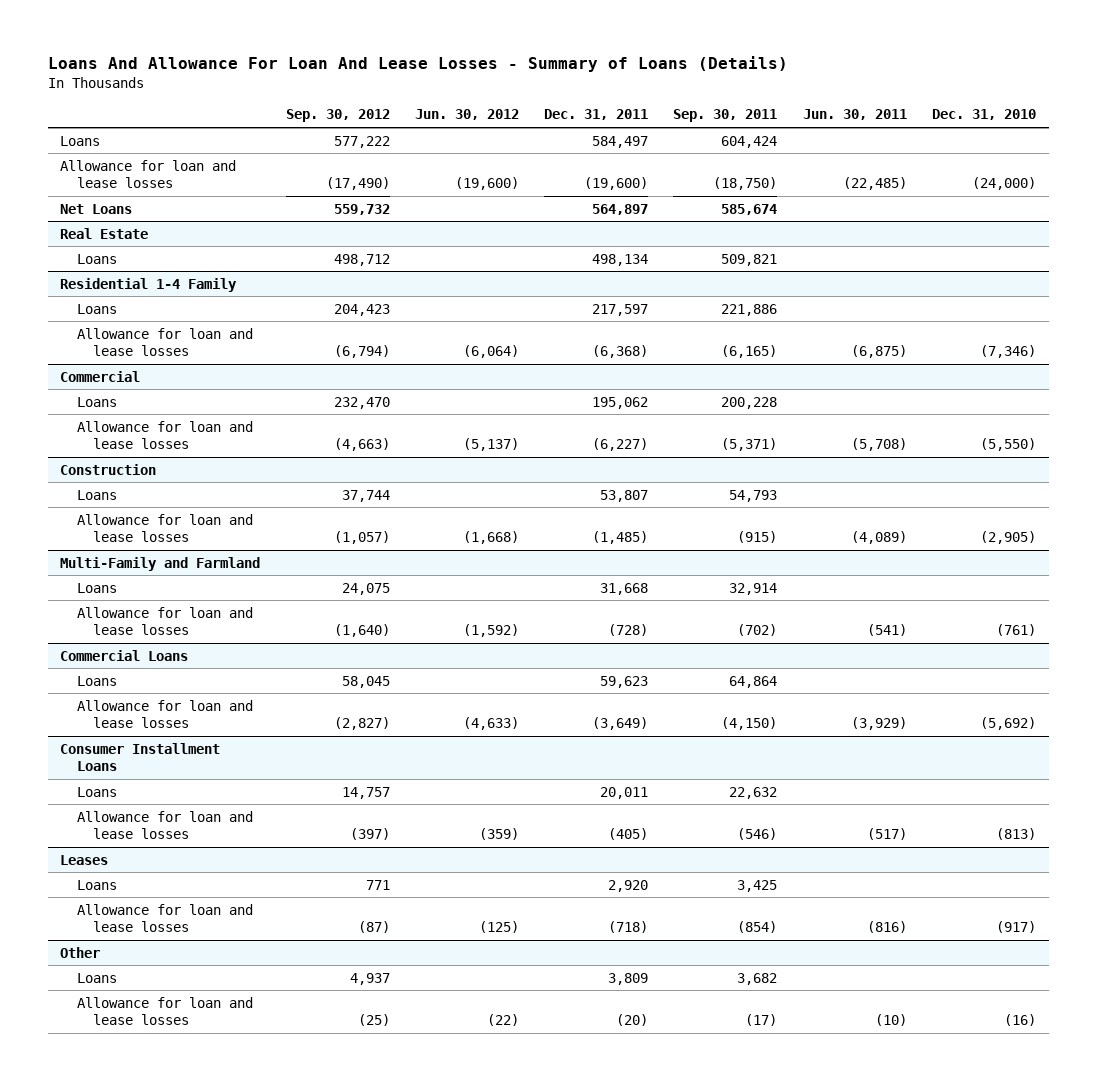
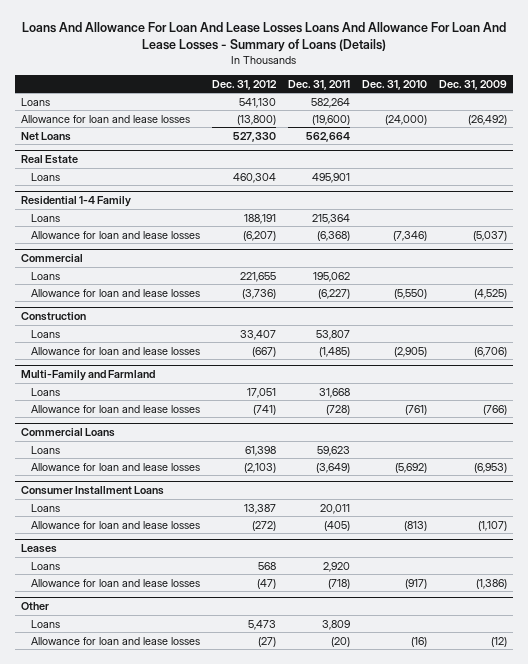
- Loans And Allowance For Loan And Lease Losses - Summary of Loans (Details)
+ Loans And Allowance For Loan And Lease Losses Loans And Allowance For Loan And Lease Losses - Summary of Loans (Details)
- | Sep. 30, 2012 | Jun. 30, 2012 | Dec. 31, 2011 | Sep. 30, 2011 | Jun. 30, 2011 | Dec. 31, 2010
+ | Dec. 31, 2012 | Dec. 31, 2011 | Dec. 31, 2010 | Dec. 31, 2009
- Loans | 577,222 | | 584,497 | 604,424 | |
+ Loans | 541,130 | 582,264 | |
- Net Loans | 559,732 | | 564,897 | 585,674 | |
+ Net Loans | 527,330 | 562,664 | |
@ Real Estate
- Loans | 498,712 | | 498,134 | 509,821 | |
+ Loans | 460,304 | 495,901 | |
@ Residential 1-4 Family
- Loans | 204,423 | | 217,597 | 221,886 | |
+ Loans | 188,191 | 215,364 | |

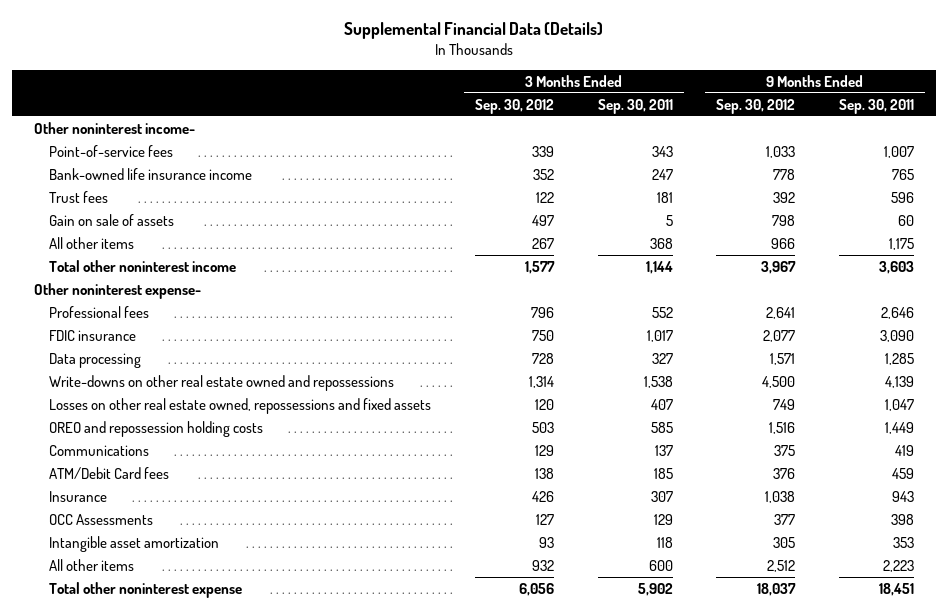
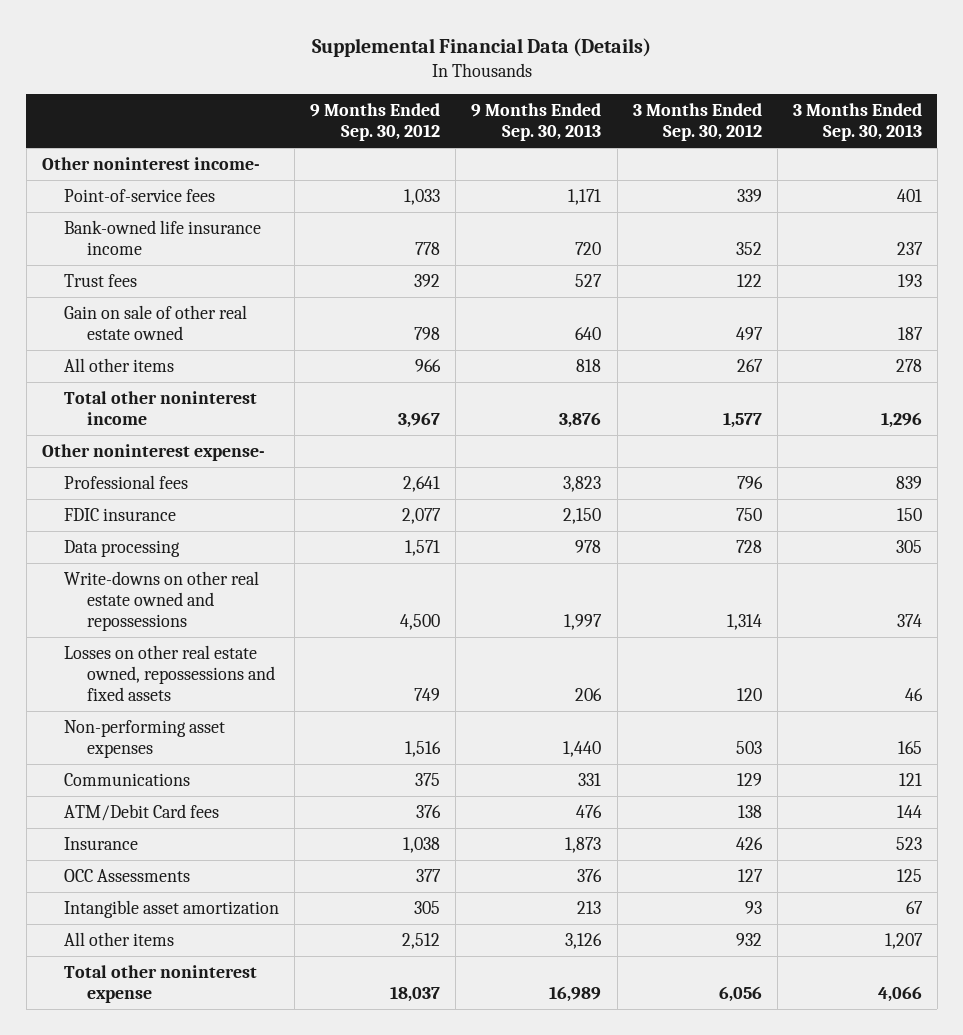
- | 3 Months Ended Sep. 30, 2012 | 3 Months Ended Sep. 30, 2011 | 9 Months Ended Sep. 30, 2012 | 9 Months Ended Sep. 30, 2011
+ | 9 Months Ended Sep. 30, 2012 | 9 Months Ended Sep. 30, 2013 | 3 Months Ended Sep. 30, 2012 | 3 Months Ended Sep. 30, 2013
- Gain on sale of assets | 497 | 5 | 798 | 60
+ Gain on sale of other real estate owned | 798 | 640 | 497 | 187
- OREO and repossession holding costs | 503 | 585 | 1,516 | 1,449
+ Non-performing asset expenses | 1,516 | 1,440 | 503 | 165

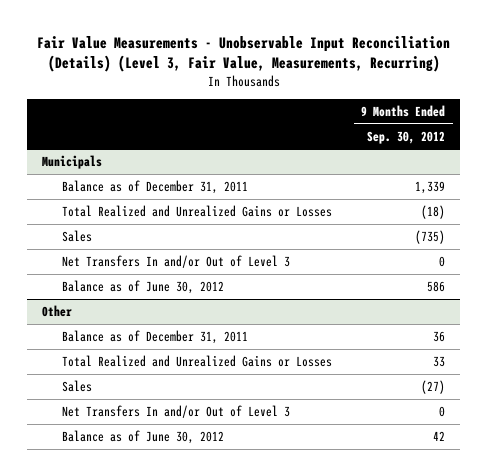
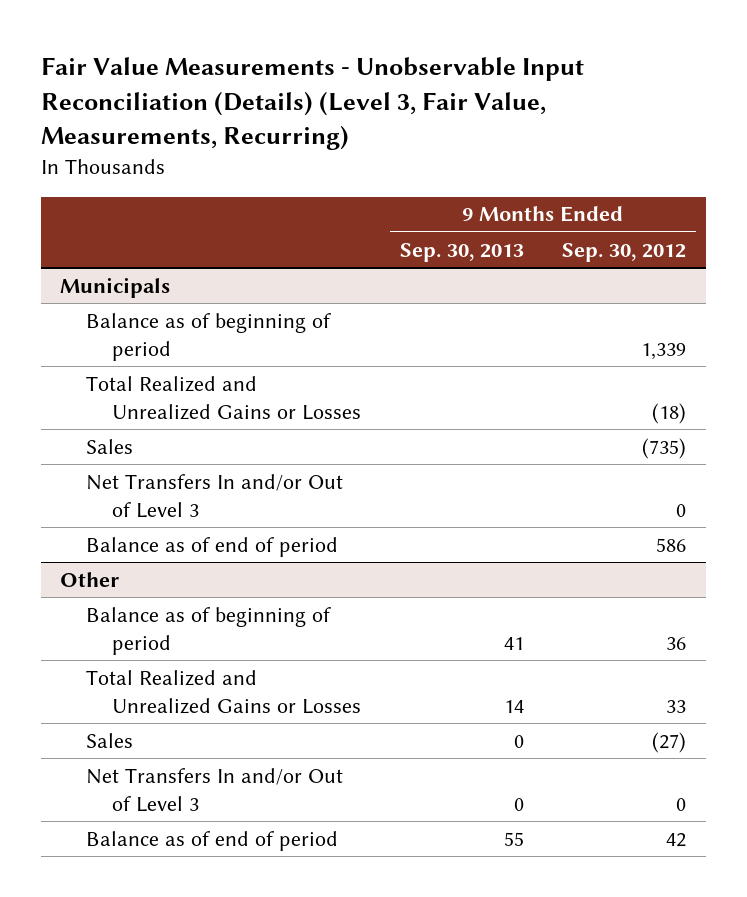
- | 9 Months Ended Sep. 30, 2012
+ | 9 Months Ended Sep. 30, 2013 | 9 Months Ended Sep. 30, 2012
@ Municipals
- Balance as of December 31, 2011 | 1,339
+ Balance as of beginning of period | | 1,339
- Balance as of June 30, 2012 | 586
+ Balance as of end of period | | 586
@ Other
- Balance as of December 31, 2011 | 36
+ Balance as of beginning of period | 41 | 36
- Balance as of June 30, 2012 | 42
+ Balance as of end of period | 55 | 42

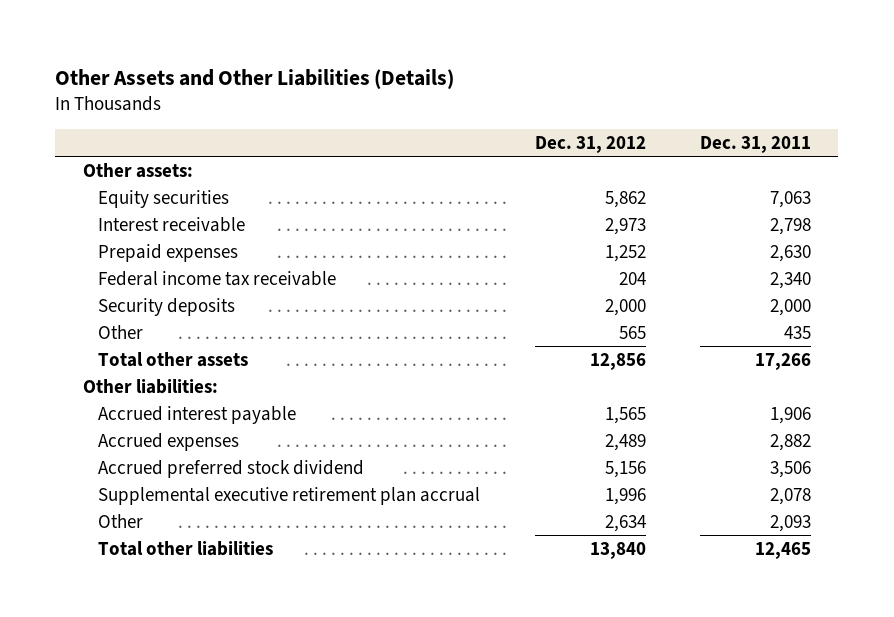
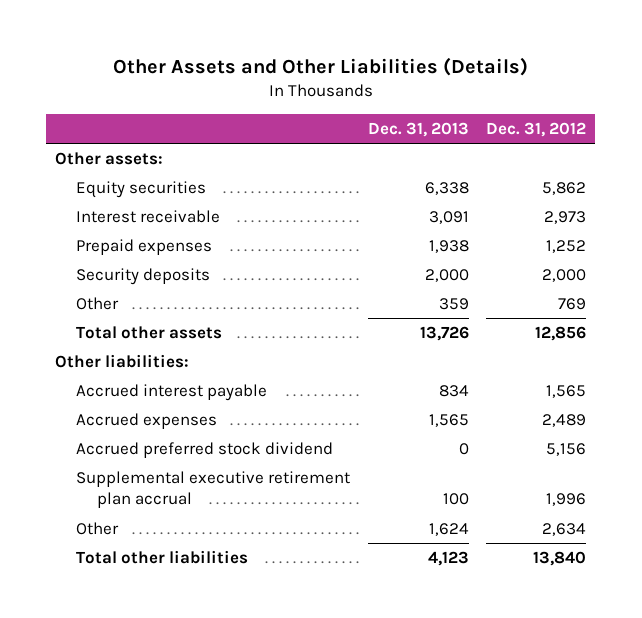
- | Dec. 31, 2012 | Dec. 31, 2011
+ | Dec. 31, 2013 | Dec. 31, 2012
- Federal income tax receivable | 204 | 2,340
- Other | 565 | 435
+ Other | 359 | 769

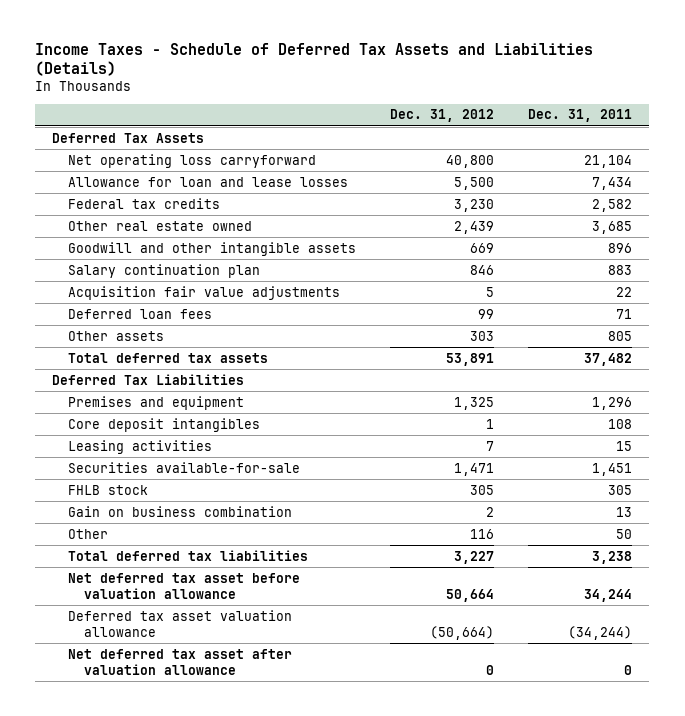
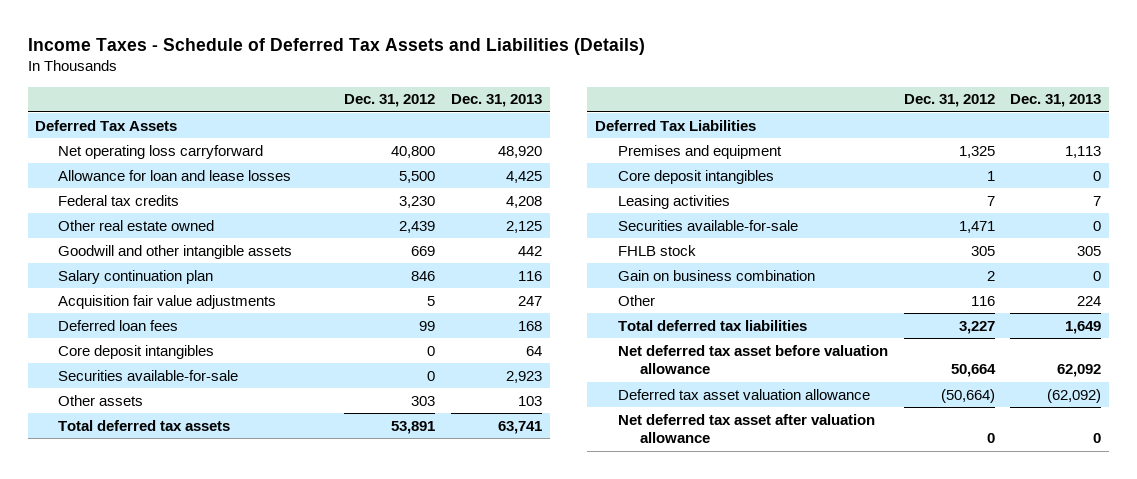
- | Dec. 31, 2012 | Dec. 31, 2011
+ | Dec. 31, 2012 | Dec. 31, 2013
+ Core deposit intangibles | 0 | 64
+ Securities available-for-sale | 0 | 2,923

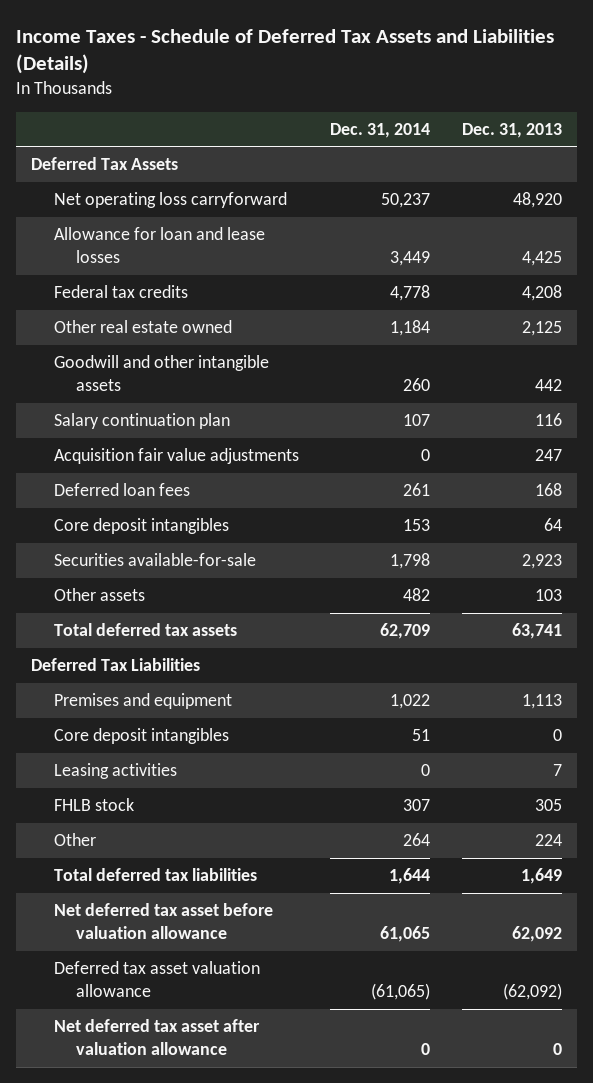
- | Dec. 31, 2012 | Dec. 31, 2013
+ | Dec. 31, 2014 | Dec. 31, 2013
- Securities available-for-sale | 1,471 | 0
- Gain on business combination | 2 | 0

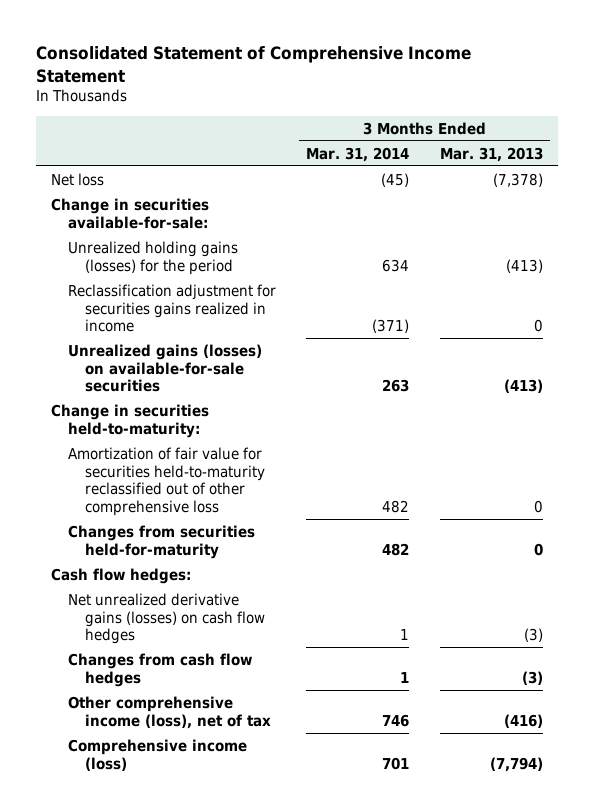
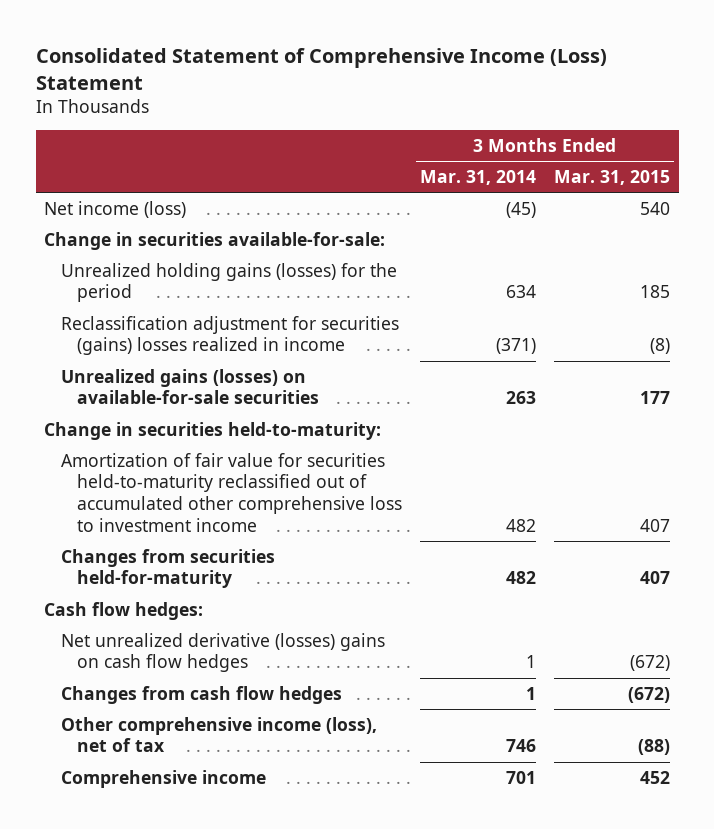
- Consolidated Statement of Comprehensive Income Statement
+ Consolidated Statement of Comprehensive Income (Loss) Statement
- | 3 Months Ended Mar. 31, 2014 | 3 Months Ended Mar. 31, 2013
+ | 3 Months Ended Mar. 31, 2014 | 3 Months Ended Mar. 31, 2015
- Net loss | (45) | (7,378)
+ Net income (loss) | (45) | 540
- Reclassification adjustment for securities gains realized in income | (371) | 0
+ Reclassification adjustment for securities (gains) losses realized in income | (371) | (8)
- Amortization of fair value for securities held-to-maturity reclassified out of other comprehensive loss | 482 | 0
+ Amortization of fair value for securities held-to-maturity reclassified out of accumulated other comprehensive loss to investment income | 482 | 407
- Net unrealized derivative gains (losses) on cash flow hedges | 1 | (3)
+ Net unrealized derivative (losses) gains on cash flow hedges | 1 | (672)
- Comprehensive income (loss) | 701 | (7,794)
+ Comprehensive income | 701 | 452

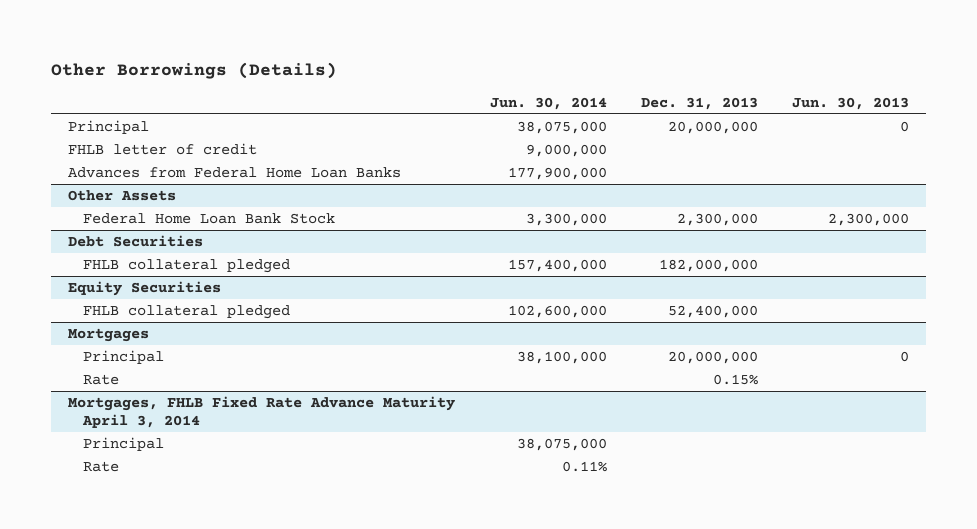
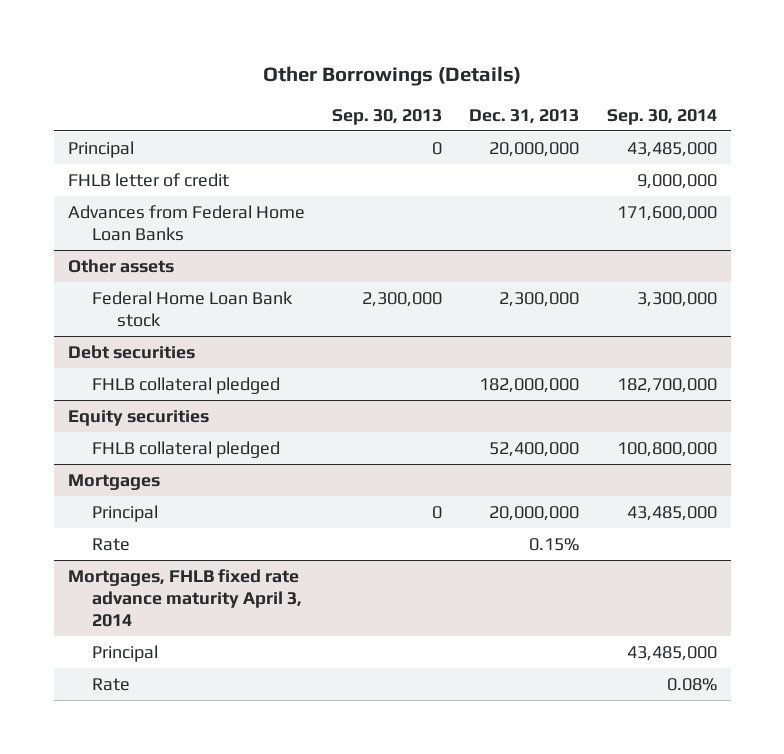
- | Jun. 30, 2014 | Dec. 31, 2013 | Jun. 30, 2013
+ | Sep. 30, 2013 | Dec. 31, 2013 | Sep. 30, 2014
- Other Assets
- Federal Home Loan Bank Stock | 3,300,000 | 2,300,000 | 2,300,000
- Debt Securities
+ Other assets
+ Federal Home Loan Bank stock | 2,300,000 | 2,300,000 | 3,300,000
+ Debt securities
- Equity Securities
+ Equity securities
- Mortgages, FHLB Fixed Rate Advance Maturity April 3, 2014
+ Mortgages, FHLB fixed rate advance maturity April 3, 2014

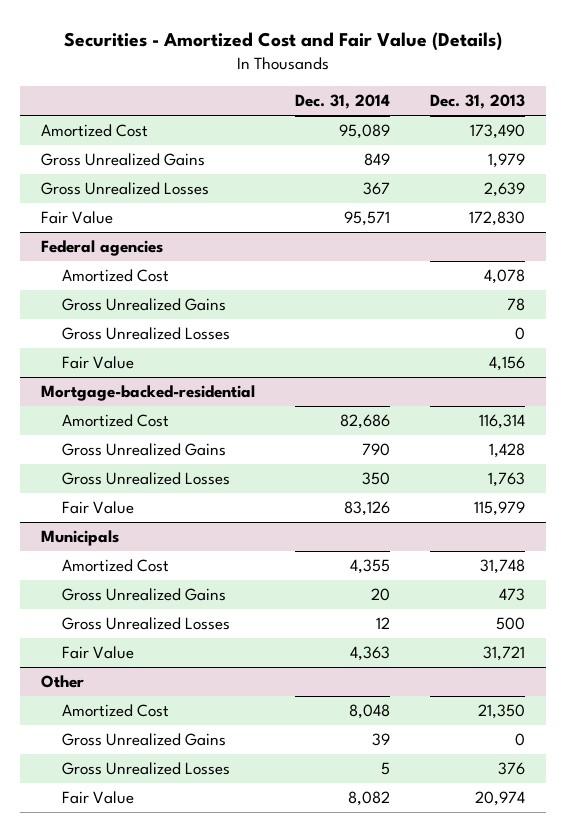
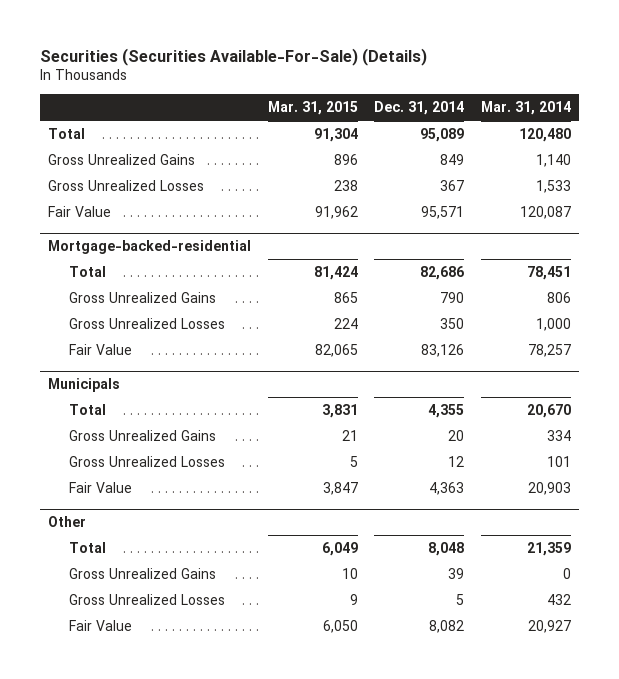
- Securities - Amortized Cost and Fair Value (Details)
+ Securities (Securities Available-For-Sale) (Details)
- | Dec. 31, 2014 | Dec. 31, 2013
+ | Mar. 31, 2015 | Dec. 31, 2014 | Mar. 31, 2014
- Amortized Cost | 95,089 | 173,490
+ Total | 91,304 | 95,089 | 120,480
- Federal agencies
- Amortized Cost | | 4,078
- Gross Unrealized Gains | | 78
- Gross Unrealized Losses | | 0
- Fair Value | | 4,156
@ Mortgage-backed-residential
- Amortized Cost | 82,686 | 116,314
+ Total | 81,424 | 82,686 | 78,451
@ Municipals
- Amortized Cost | 4,355 | 31,748
+ Total | 3,831 | 4,355 | 20,670
@ Other
- Amortized Cost | 8,048 | 21,350
+ Total | 6,049 | 8,048 | 21,359

